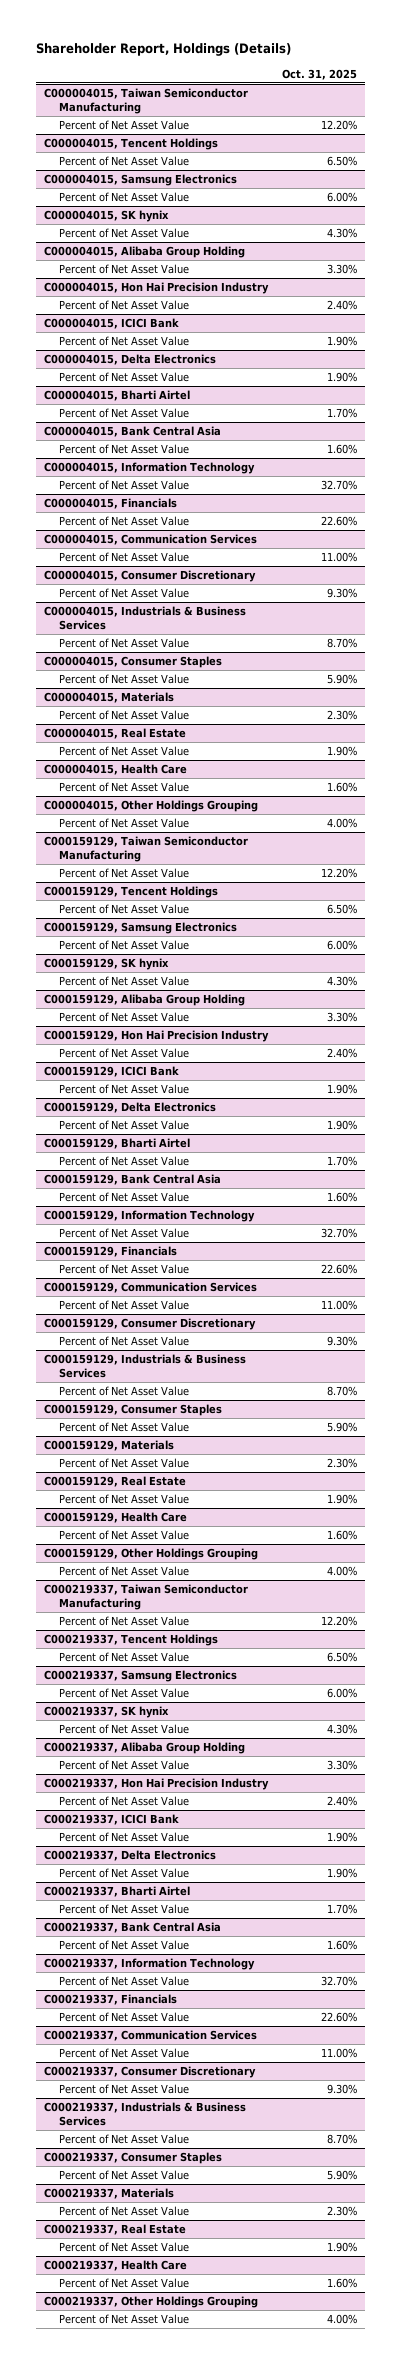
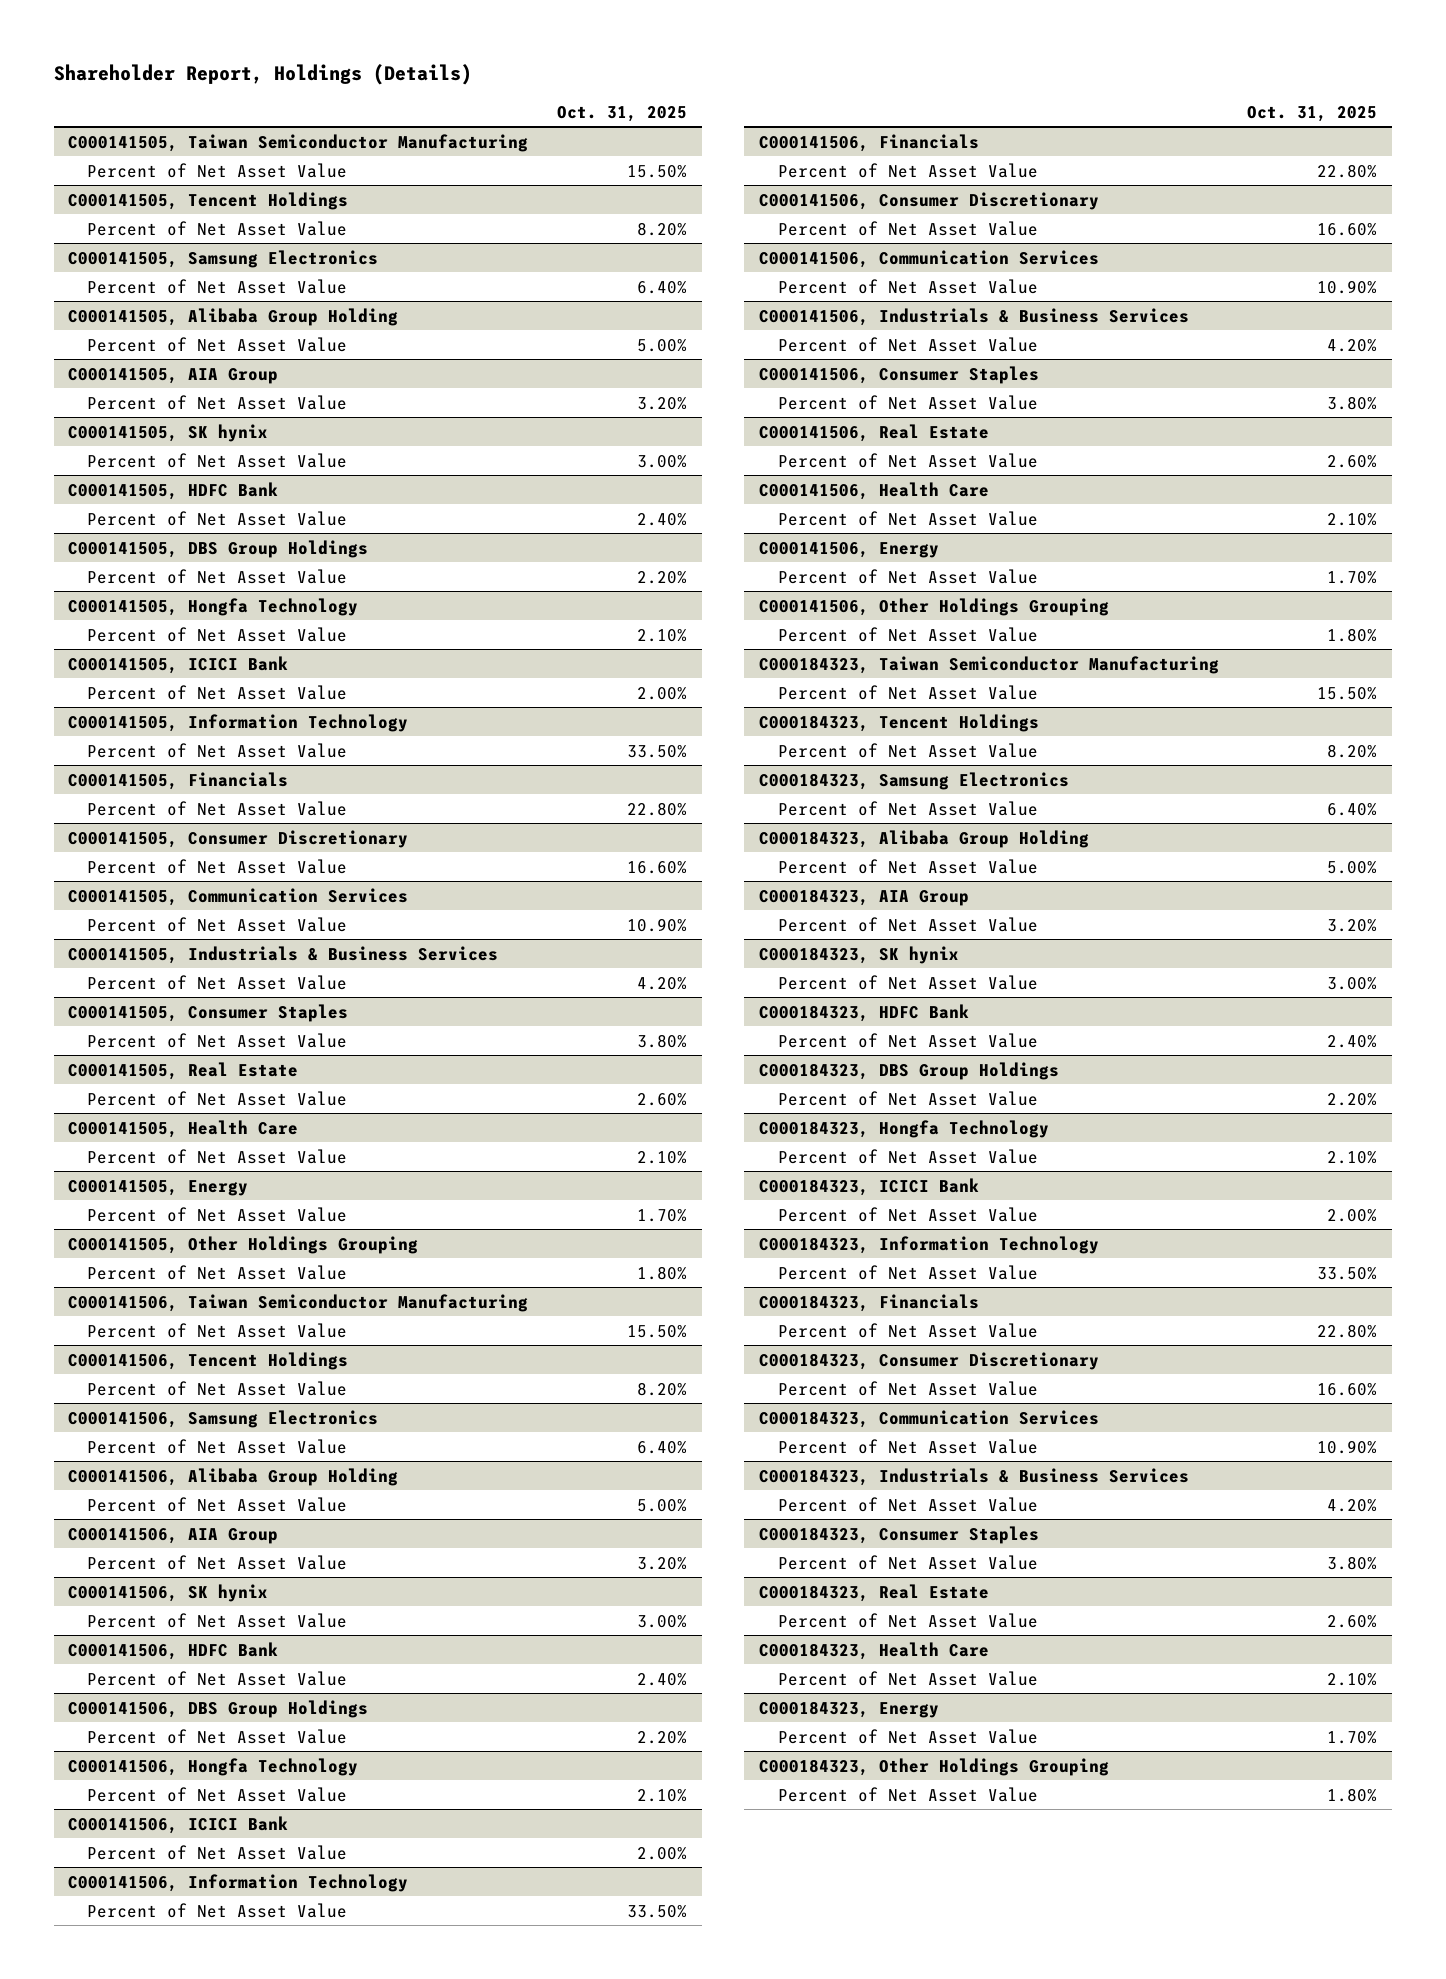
- C000004015, Taiwan Semiconductor Manufacturing
- Percent of Net Asset Value | 12.20%
- C000004015, Tencent Holdings
- Percent of Net Asset Value | 6.50%
- C000004015, Samsung Electronics
- Percent of Net Asset Value | 6.00%
- C000004015, SK hynix
- Percent of Net Asset Value | 4.30%
- C000004015, Alibaba Group Holding
- Percent of Net Asset Value | 3.30%
- C000004015, Hon Hai Precision Industry
+ C000141505, Taiwan Semiconductor Manufacturing
+ Percent of Net Asset Value | 15.50%
+ C000141505, Tencent Holdings
+ Percent of Net Asset Value | 8.20%
+ C000141505, Samsung Electronics
+ Percent of Net Asset Value | 6.40%
+ C000141505, Alibaba Group Holding
+ Percent of Net Asset Value | 5.00%
+ C000141505, AIA Group
+ Percent of Net Asset Value | 3.20%
+ C000141505, SK hynix
+ Percent of Net Asset Value | 3.00%
+ C000141505, HDFC Bank
- C000004015, ICICI Bank
- Percent of Net Asset Value | 1.90%
- C000004015, Delta Electronics
- Percent of Net Asset Value | 1.90%
- C000004015, Bharti Airtel
+ C000141505, DBS Group Holdings
+ Percent of Net Asset Value | 2.20%
+ C000141505, Hongfa Technology
+ Percent of Net Asset Value | 2.10%
+ C000141505, ICICI Bank
+ Percent of Net Asset Value | 2.00%
+ C000141505, Information Technology
+ Percent of Net Asset Value | 33.50%
+ C000141505, Financials
+ Percent of Net Asset Value | 22.80%
+ C000141505, Consumer Discretionary
+ Percent of Net Asset Value | 16.60%
+ C000141505, Communication Services
+ Percent of Net Asset Value | 10.90%
+ C000141505, Industrials & Business Services
+ Percent of Net Asset Value | 4.20%
+ C000141505, Consumer Staples
+ Percent of Net Asset Value | 3.80%
+ C000141505, Real Estate
+ Percent of Net Asset Value | 2.60%
+ C000141505, Health Care
+ Percent of Net Asset Value | 2.10%
+ C000141505, Energy
- C000004015, Bank Central Asia
- Percent of Net Asset Value | 1.60%
- C000004015, Information Technology
- Percent of Net Asset Value | 32.70%
- C000004015, Financials
- Percent of Net Asset Value | 22.60%
- C000004015, Communication Services
- Percent of Net Asset Value | 11.00%
- C000004015, Consumer Discretionary
- Percent of Net Asset Value | 9.30%
- C000004015, Industrials & Business Services
- Percent of Net Asset Value | 8.70%
- C000004015, Consumer Staples
- Percent of Net Asset Value | 5.90%
- C000004015, Materials
- Percent of Net Asset Value | 2.30%
- C000004015, Real Estate
- Percent of Net Asset Value | 1.90%
- C000004015, Health Care
- Percent of Net Asset Value | 1.60%
- C000004015, Other Holdings Grouping
- Percent of Net Asset Value | 4.00%
- C000159129, Taiwan Semiconductor Manufacturing
- Percent of Net Asset Value | 12.20%
- C000159129, Tencent Holdings
- Percent of Net Asset Value | 6.50%
- C000159129, Samsung Electronics
- Percent of Net Asset Value | 6.00%
- C000159129, SK hynix
- Percent of Net Asset Value | 4.30%
- C000159129, Alibaba Group Holding
- Percent of Net Asset Value | 3.30%
- C000159129, Hon Hai Precision Industry
+ C000141505, Other Holdings Grouping
+ Percent of Net Asset Value | 1.80%
+ C000141506, Taiwan Semiconductor Manufacturing
+ Percent of Net Asset Value | 15.50%
+ C000141506, Tencent Holdings
+ Percent of Net Asset Value | 8.20%
+ C000141506, Samsung Electronics
+ Percent of Net Asset Value | 6.40%
+ C000141506, Alibaba Group Holding
+ Percent of Net Asset Value | 5.00%
+ C000141506, AIA Group
+ Percent of Net Asset Value | 3.20%
+ C000141506, SK hynix
+ Percent of Net Asset Value | 3.00%
+ C000141506, HDFC Bank
- C000159129, ICICI Bank
- Percent of Net Asset Value | 1.90%
- C000159129, Delta Electronics
- Percent of Net Asset Value | 1.90%
- C000159129, Bharti Airtel
+ C000141506, DBS Group Holdings
+ Percent of Net Asset Value | 2.20%
+ C000141506, Hongfa Technology
+ Percent of Net Asset Value | 2.10%
+ C000141506, ICICI Bank
+ Percent of Net Asset Value | 2.00%
+ C000141506, Information Technology
+ Percent of Net Asset Value | 33.50%
+ C000141506, Financials
+ Percent of Net Asset Value | 22.80%
+ C000141506, Consumer Discretionary
+ Percent of Net Asset Value | 16.60%
+ C000141506, Communication Services
+ Percent of Net Asset Value | 10.90%
+ C000141506, Industrials & Business Services
+ Percent of Net Asset Value | 4.20%
+ C000141506, Consumer Staples
+ Percent of Net Asset Value | 3.80%
+ C000141506, Real Estate
+ Percent of Net Asset Value | 2.60%
+ C000141506, Health Care
+ Percent of Net Asset Value | 2.10%
+ C000141506, Energy
- C000159129, Bank Central Asia
- Percent of Net Asset Value | 1.60%
- C000159129, Information Technology
- Percent of Net Asset Value | 32.70%
- C000159129, Financials
- Percent of Net Asset Value | 22.60%
- C000159129, Communication Services
- Percent of Net Asset Value | 11.00%
- C000159129, Consumer Discretionary
- Percent of Net Asset Value | 9.30%
- C000159129, Industrials & Business Services
- Percent of Net Asset Value | 8.70%
- C000159129, Consumer Staples
- Percent of Net Asset Value | 5.90%
- C000159129, Materials
- Percent of Net Asset Value | 2.30%
- C000159129, Real Estate
- Percent of Net Asset Value | 1.90%
- C000159129, Health Care
- Percent of Net Asset Value | 1.60%
- C000159129, Other Holdings Grouping
- Percent of Net Asset Value | 4.00%
- C000219337, Taiwan Semiconductor Manufacturing
- Percent of Net Asset Value | 12.20%
- C000219337, Tencent Holdings
- Percent of Net Asset Value | 6.50%
- C000219337, Samsung Electronics
- Percent of Net Asset Value | 6.00%
- C000219337, SK hynix
- Percent of Net Asset Value | 4.30%
- C000219337, Alibaba Group Holding
- Percent of Net Asset Value | 3.30%
- C000219337, Hon Hai Precision Industry
+ C000141506, Other Holdings Grouping
+ Percent of Net Asset Value | 1.80%
+ C000184323, Taiwan Semiconductor Manufacturing
+ Percent of Net Asset Value | 15.50%
+ C000184323, Tencent Holdings
+ Percent of Net Asset Value | 8.20%
+ C000184323, Samsung Electronics
+ Percent of Net Asset Value | 6.40%
+ C000184323, Alibaba Group Holding
+ Percent of Net Asset Value | 5.00%
+ C000184323, AIA Group
+ Percent of Net Asset Value | 3.20%
+ C000184323, SK hynix
+ Percent of Net Asset Value | 3.00%
+ C000184323, HDFC Bank
- C000219337, ICICI Bank
- Percent of Net Asset Value | 1.90%
- C000219337, Delta Electronics
- Percent of Net Asset Value | 1.90%
- C000219337, Bharti Airtel
+ C000184323, DBS Group Holdings
+ Percent of Net Asset Value | 2.20%
+ C000184323, Hongfa Technology
+ Percent of Net Asset Value | 2.10%
+ C000184323, ICICI Bank
+ Percent of Net Asset Value | 2.00%
+ C000184323, Information Technology
+ Percent of Net Asset Value | 33.50%
+ C000184323, Financials
+ Percent of Net Asset Value | 22.80%
+ C000184323, Consumer Discretionary
+ Percent of Net Asset Value | 16.60%
+ C000184323, Communication Services
+ Percent of Net Asset Value | 10.90%
+ C000184323, Industrials & Business Services
+ Percent of Net Asset Value | 4.20%
+ C000184323, Consumer Staples
+ Percent of Net Asset Value | 3.80%
+ C000184323, Real Estate
+ Percent of Net Asset Value | 2.60%
+ C000184323, Health Care
+ Percent of Net Asset Value | 2.10%
+ C000184323, Energy
- C000219337, Bank Central Asia
- Percent of Net Asset Value | 1.60%
- C000219337, Information Technology
- Percent of Net Asset Value | 32.70%
- C000219337, Financials
- Percent of Net Asset Value | 22.60%
- C000219337, Communication Services
- Percent of Net Asset Value | 11.00%
- C000219337, Consumer Discretionary
- Percent of Net Asset Value | 9.30%
- C000219337, Industrials & Business Services
- Percent of Net Asset Value | 8.70%
- C000219337, Consumer Staples
- Percent of Net Asset Value | 5.90%
- C000219337, Materials
- Percent of Net Asset Value | 2.30%
- C000219337, Real Estate
- Percent of Net Asset Value | 1.90%
- C000219337, Health Care
- Percent of Net Asset Value | 1.60%
- C000219337, Other Holdings Grouping
- Percent of Net Asset Value | 4.00%
+ C000184323, Other Holdings Grouping
+ Percent of Net Asset Value | 1.80%

